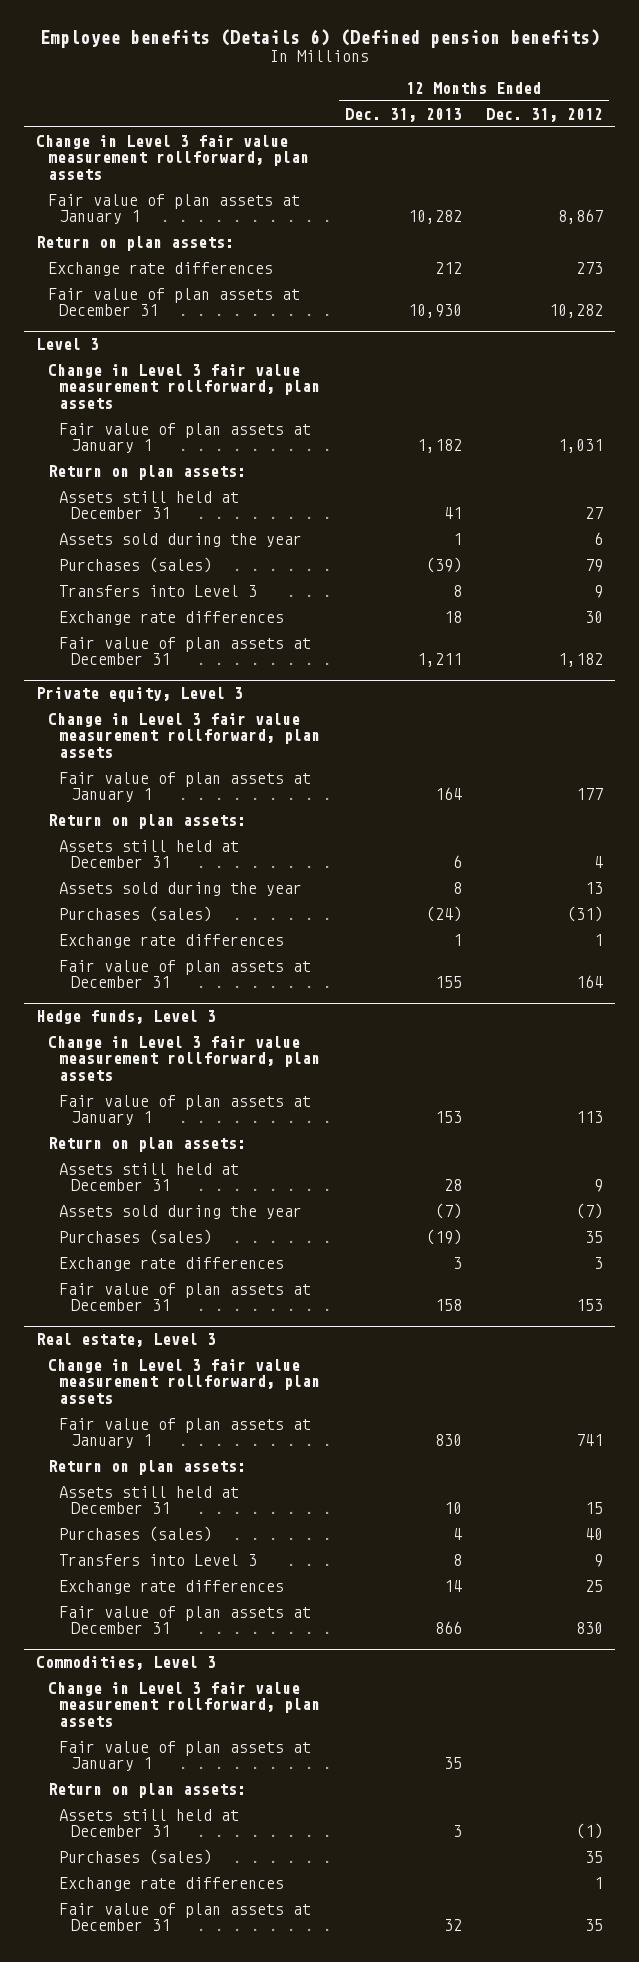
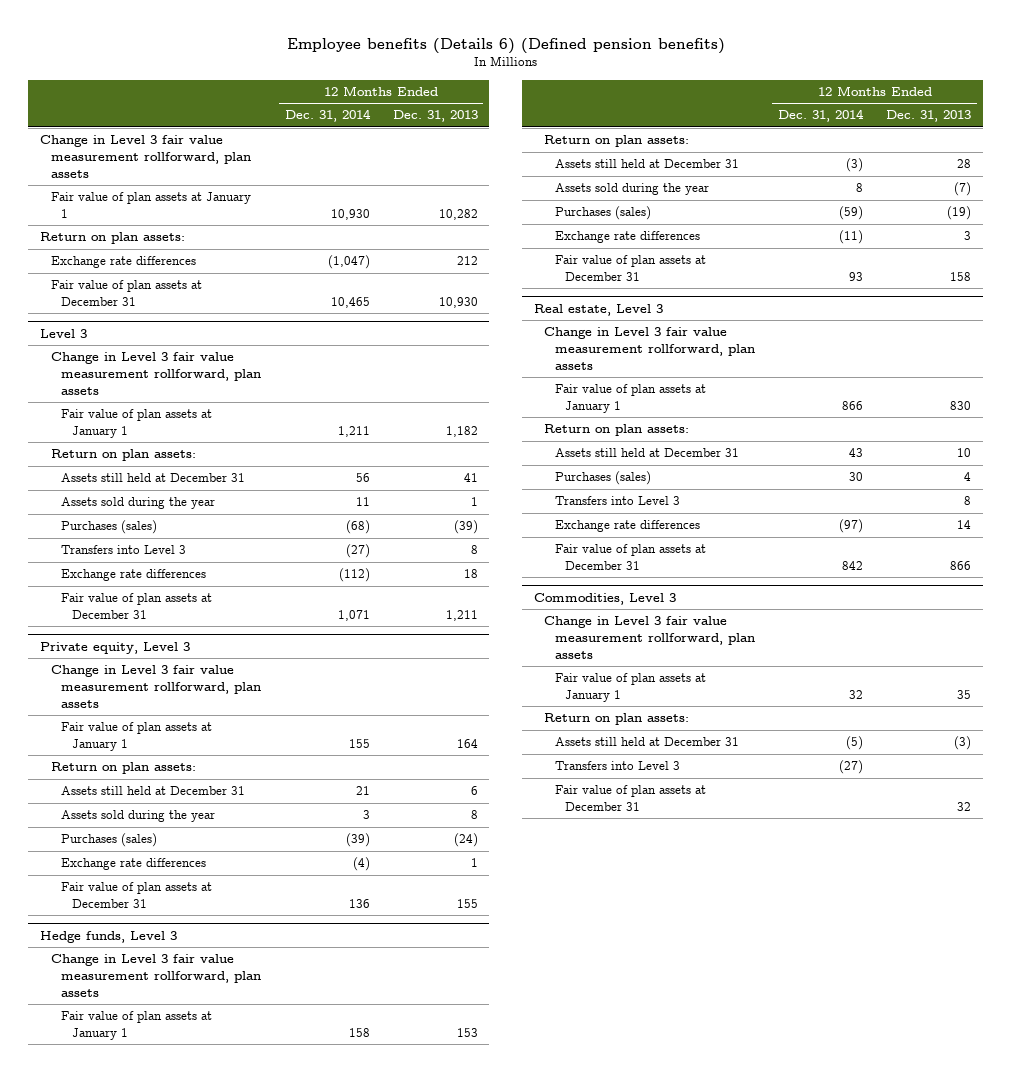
- | 12 Months Ended Dec. 31, 2013 | 12 Months Ended Dec. 31, 2012
+ | 12 Months Ended Dec. 31, 2014 | 12 Months Ended Dec. 31, 2013
@ Commodities, Level 3
- Assets still held at December 31 | 3 | (1)
- Purchases (sales) | | 35
- Exchange rate differences | | 1
+ Assets still held at December 31 | (5) | (3)
+ Transfers into Level 3 | (27) |

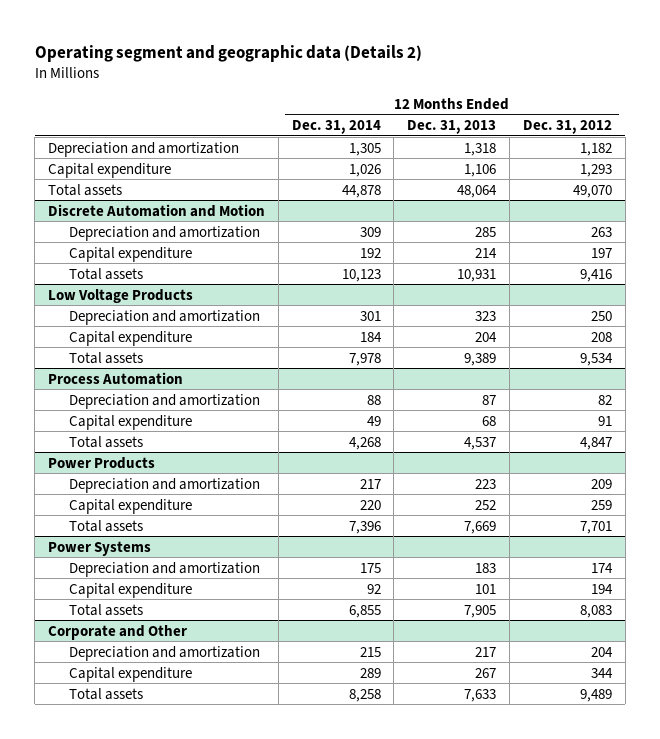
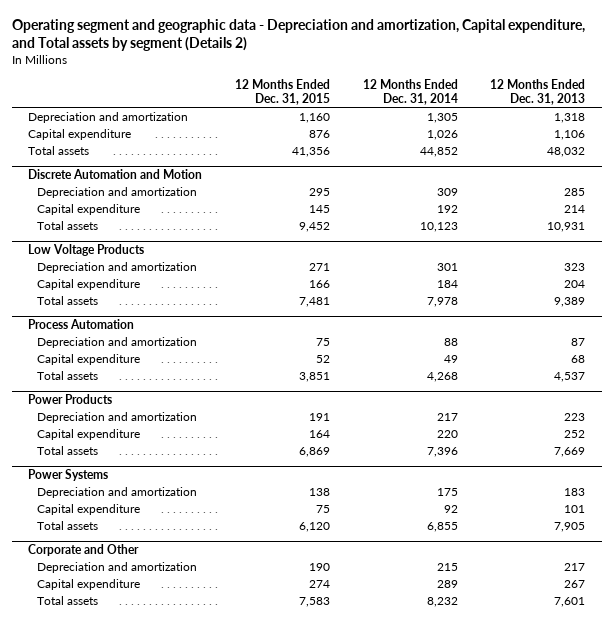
- Operating segment and geographic data (Details 2)
+ Operating segment and geographic data - Depreciation and amortization, Capital expenditure, and Total assets by segment (Details 2)
- | 12 Months Ended Dec. 31, 2014 | 12 Months Ended Dec. 31, 2013 | 12 Months Ended Dec. 31, 2012
+ | 12 Months Ended Dec. 31, 2015 | 12 Months Ended Dec. 31, 2014 | 12 Months Ended Dec. 31, 2013
- Total assets | 44,878 | 48,064 | 49,070
+ Total assets | 41,356 | 44,852 | 48,032
@ Corporate and Other
- Total assets | 8,258 | 7,633 | 9,489
+ Total assets | 7,583 | 8,232 | 7,601

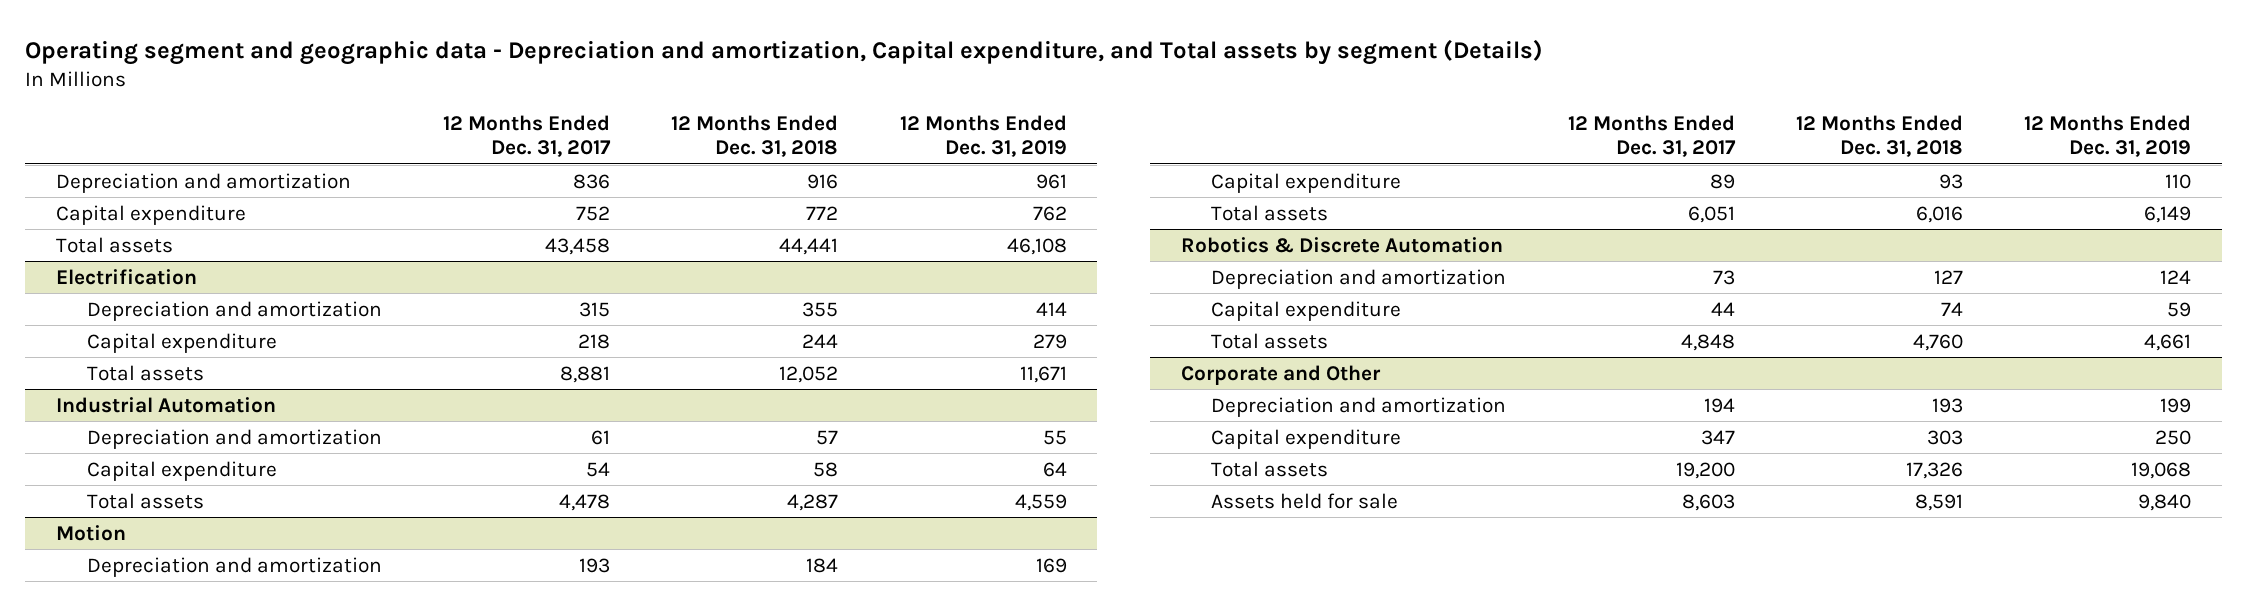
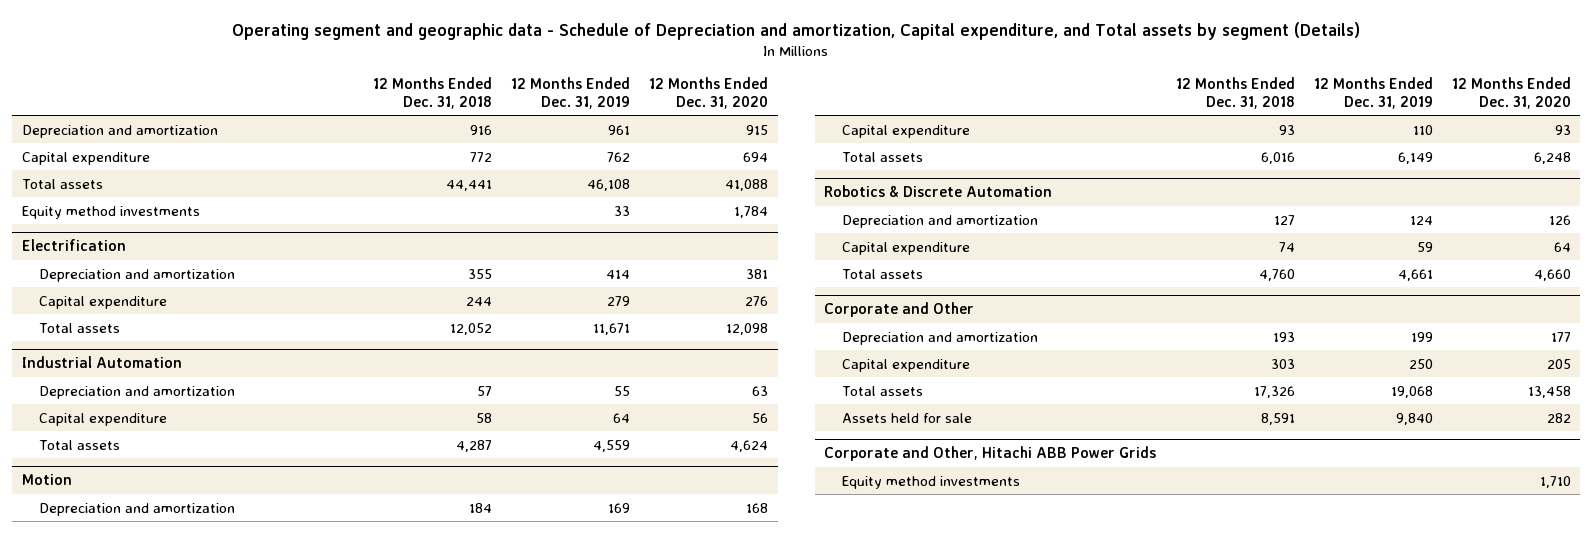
- Operating segment and geographic data - Depreciation and amortization, Capital expenditure, and Total assets by segment (Details)
+ Operating segment and geographic data - Schedule of Depreciation and amortization, Capital expenditure, and Total assets by segment (Details)
- | 12 Months Ended Dec. 31, 2017 | 12 Months Ended Dec. 31, 2018 | 12 Months Ended Dec. 31, 2019
+ | 12 Months Ended Dec. 31, 2018 | 12 Months Ended Dec. 31, 2019 | 12 Months Ended Dec. 31, 2020
+ Equity method investments | | 33 | 1,784
+ Corporate and Other, Hitachi ABB Power Grids
+ Equity method investments | | | 1,710

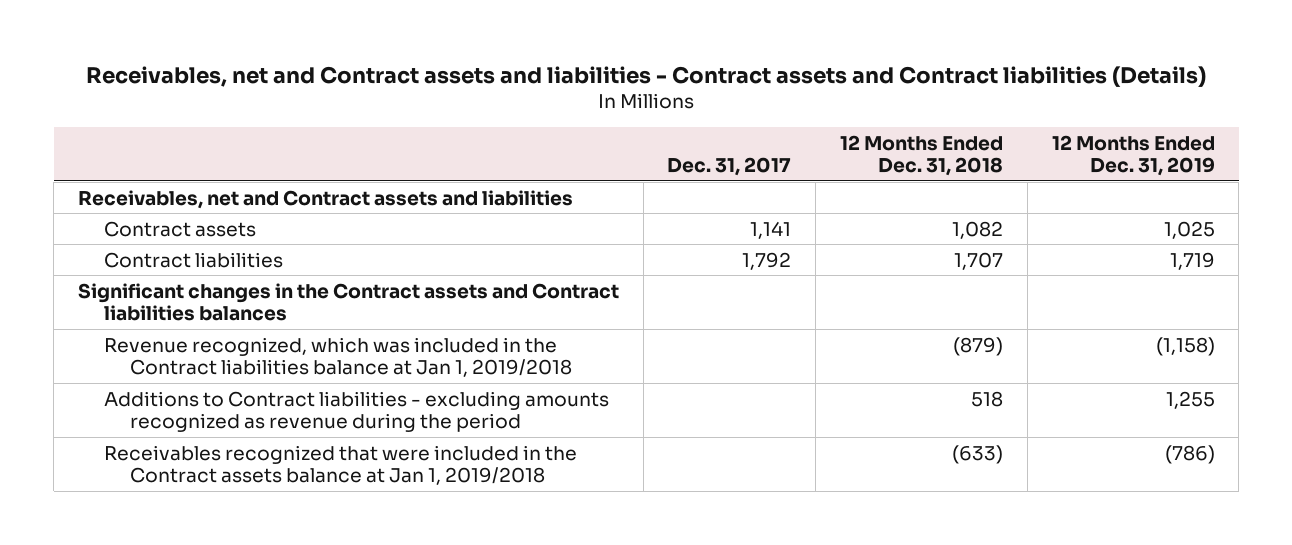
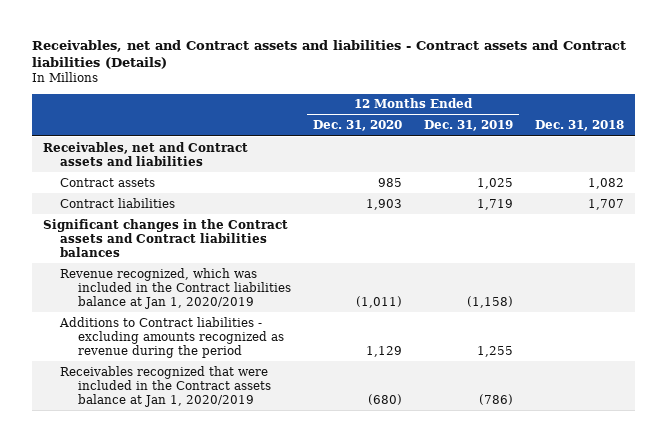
- | Dec. 31, 2017 | 12 Months Ended Dec. 31, 2018 | 12 Months Ended Dec. 31, 2019
+ | 12 Months Ended Dec. 31, 2020 | 12 Months Ended Dec. 31, 2019 | Dec. 31, 2018
- Revenue recognized, which was included in the Contract liabilities balance at Jan 1, 2019/2018 | | (879) | (1,158)
+ Revenue recognized, which was included in the Contract liabilities balance at Jan 1, 2020/2019 | (1,011) | (1,158) |
- Receivables recognized that were included in the Contract assets balance at Jan 1, 2019/2018 | | (633) | (786)
+ Receivables recognized that were included in the Contract assets balance at Jan 1, 2020/2019 | (680) | (786) |

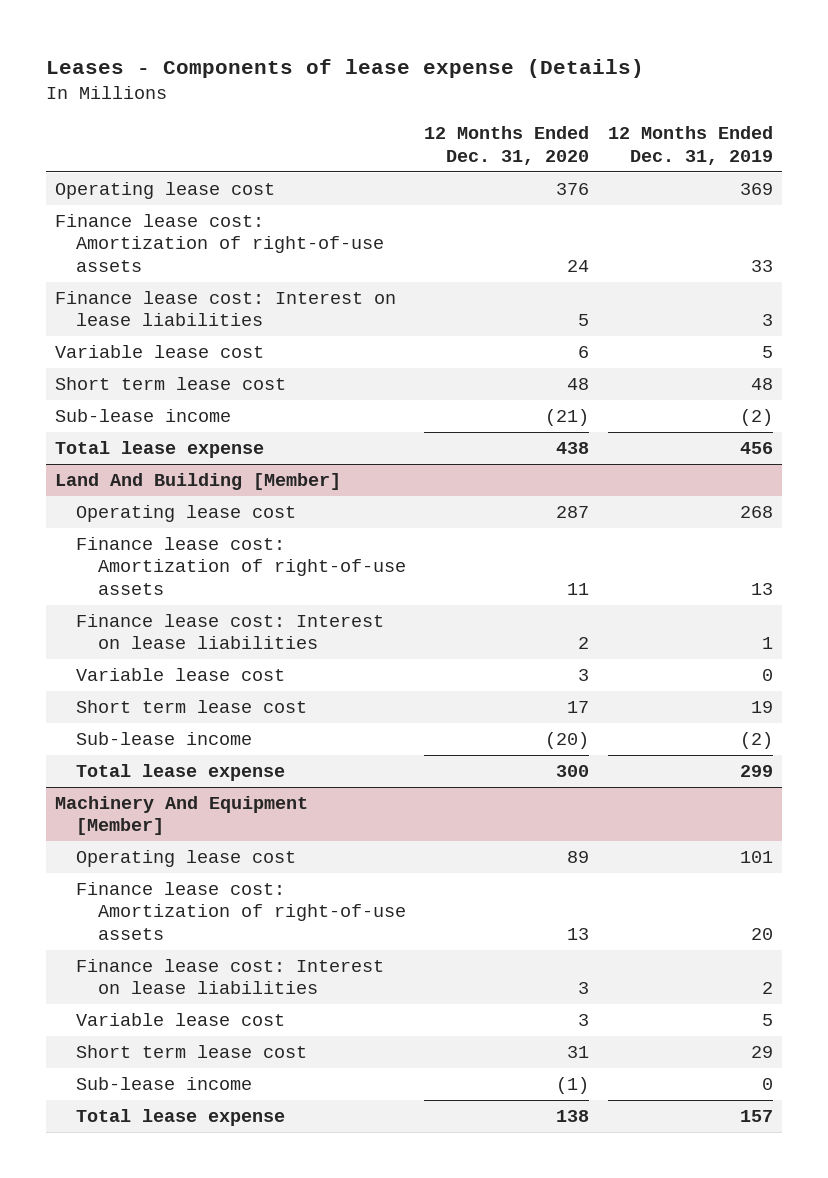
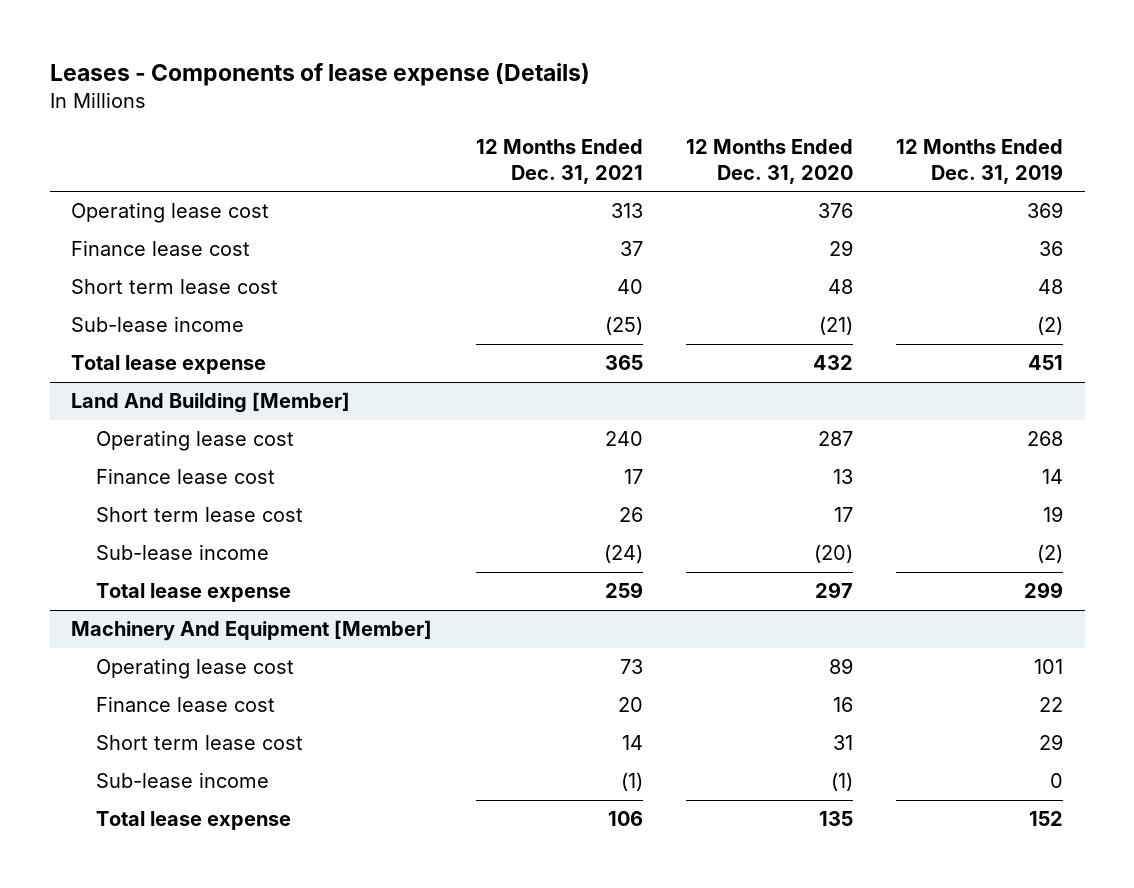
- | 12 Months Ended Dec. 31, 2020 | 12 Months Ended Dec. 31, 2019
+ | 12 Months Ended Dec. 31, 2021 | 12 Months Ended Dec. 31, 2020 | 12 Months Ended Dec. 31, 2019
- Finance lease cost: Amortization of right-of-use assets | 24 | 33
- Finance lease cost: Interest on lease liabilities | 5 | 3
- Variable lease cost | 6 | 5
+ Finance lease cost | 37 | 29 | 36
- Total lease expense | 438 | 456
+ Total lease expense | 365 | 432 | 451
@ Land And Building [Member]
- Finance lease cost: Amortization of right-of-use assets | 11 | 13
- Finance lease cost: Interest on lease liabilities | 2 | 1
- Variable lease cost | 3 | 0
+ Finance lease cost | 17 | 13 | 14
- Total lease expense | 300 | 299
+ Total lease expense | 259 | 297 | 299
@ Machinery And Equipment [Member]
- Finance lease cost: Amortization of right-of-use assets | 13 | 20
- Finance lease cost: Interest on lease liabilities | 3 | 2
- Variable lease cost | 3 | 5
+ Finance lease cost | 20 | 16 | 22
- Total lease expense | 138 | 157
+ Total lease expense | 106 | 135 | 152

